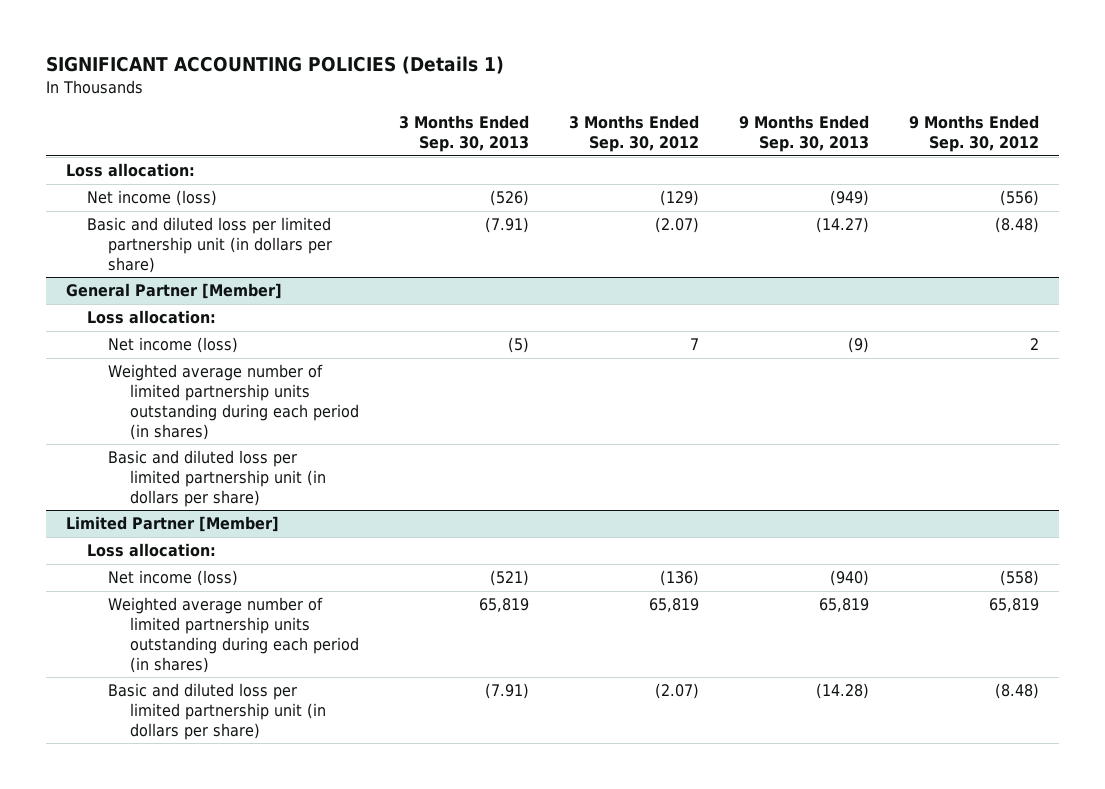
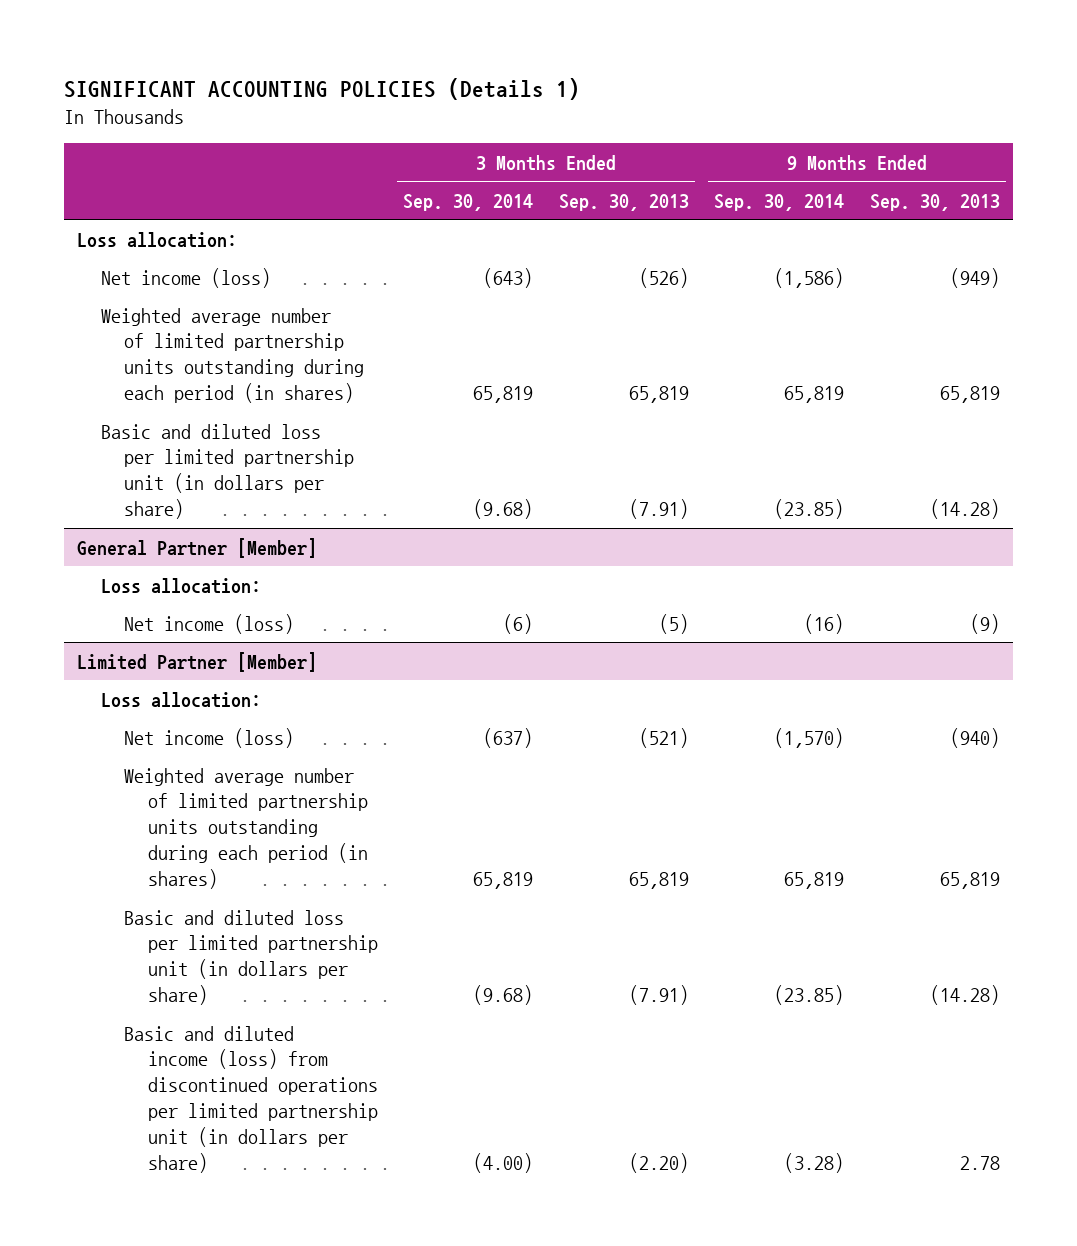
- | 3 Months Ended Sep. 30, 2013 | 3 Months Ended Sep. 30, 2012 | 9 Months Ended Sep. 30, 2013 | 9 Months Ended Sep. 30, 2012
+ | 3 Months Ended Sep. 30, 2014 | 3 Months Ended Sep. 30, 2013 | 9 Months Ended Sep. 30, 2014 | 9 Months Ended Sep. 30, 2013
- Basic and diluted loss per limited partnership unit (in dollars per share) | (7.91) | (2.07) | (14.27) | (8.48)
+ Weighted average number of limited partnership units outstanding during each period (in shares) | 65,819 | 65,819 | 65,819 | 65,819
+ Basic and diluted loss per limited partnership unit (in dollars per share) | (9.68) | (7.91) | (23.85) | (14.28)
@ General Partner [Member]
- Weighted average number of limited partnership units outstanding during each period (in shares)
- Basic and diluted loss per limited partnership unit (in dollars per share)
@ Limited Partner [Member]
+ Basic and diluted income (loss) from discontinued operations per limited partnership unit (in dollars per share) | (4.00) | (2.20) | (3.28) | 2.78

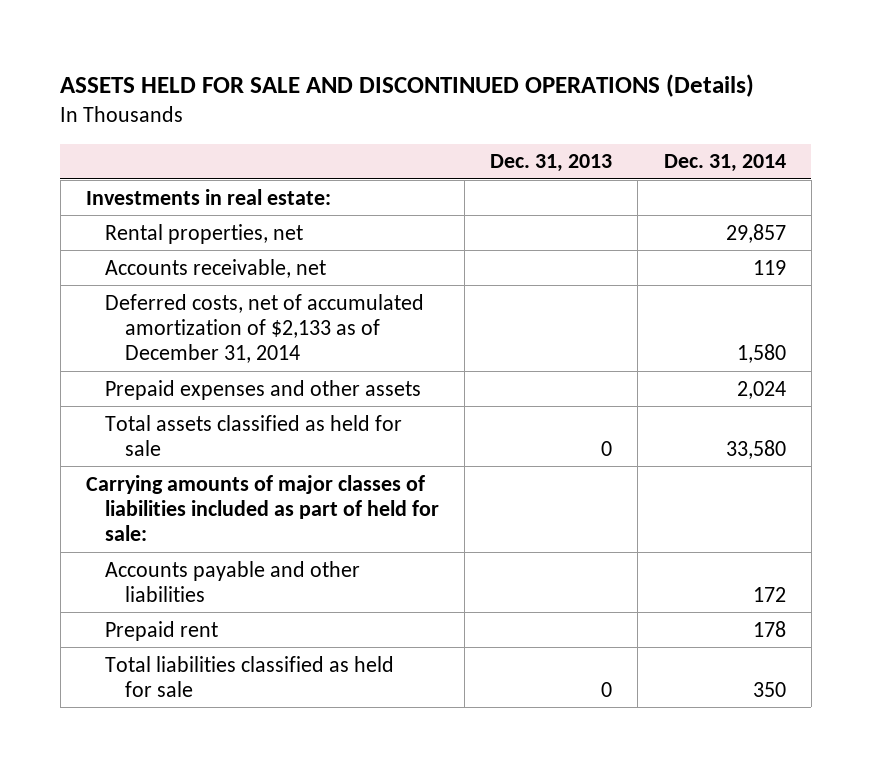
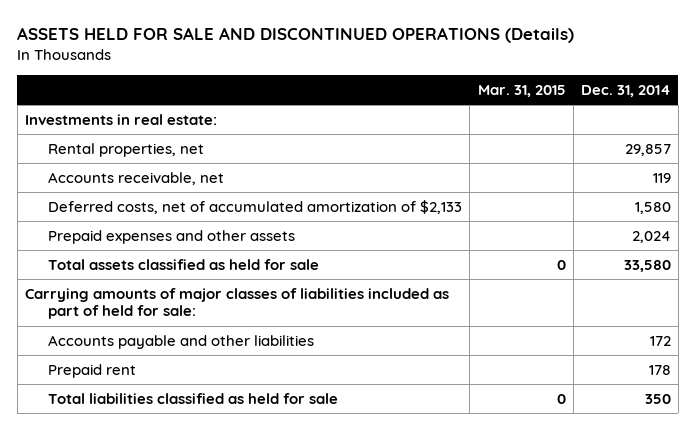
- | Dec. 31, 2013 | Dec. 31, 2014
+ | Mar. 31, 2015 | Dec. 31, 2014
- Deferred costs, net of accumulated amortization of $2,133 as of December 31, 2014 | | 1,580
+ Deferred costs, net of accumulated amortization of $2,133 | | 1,580

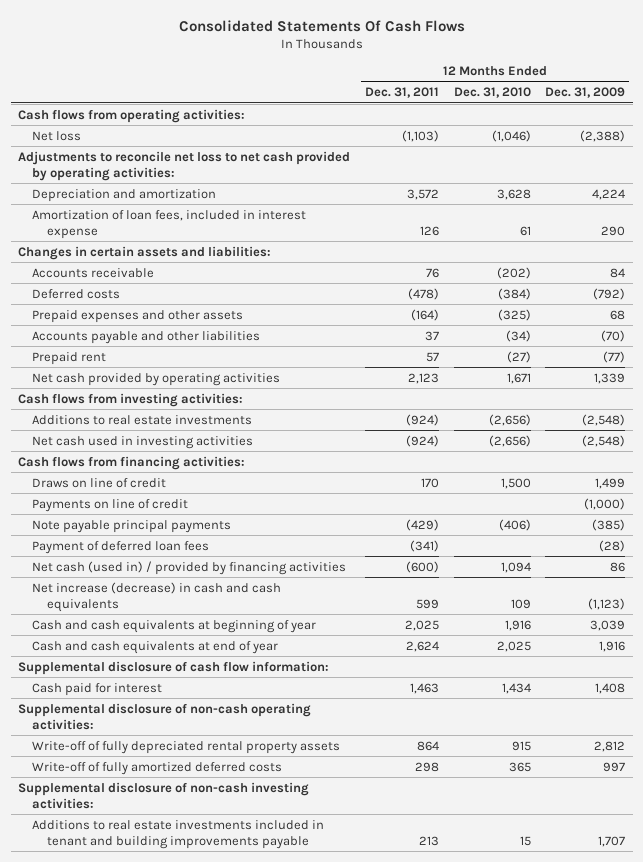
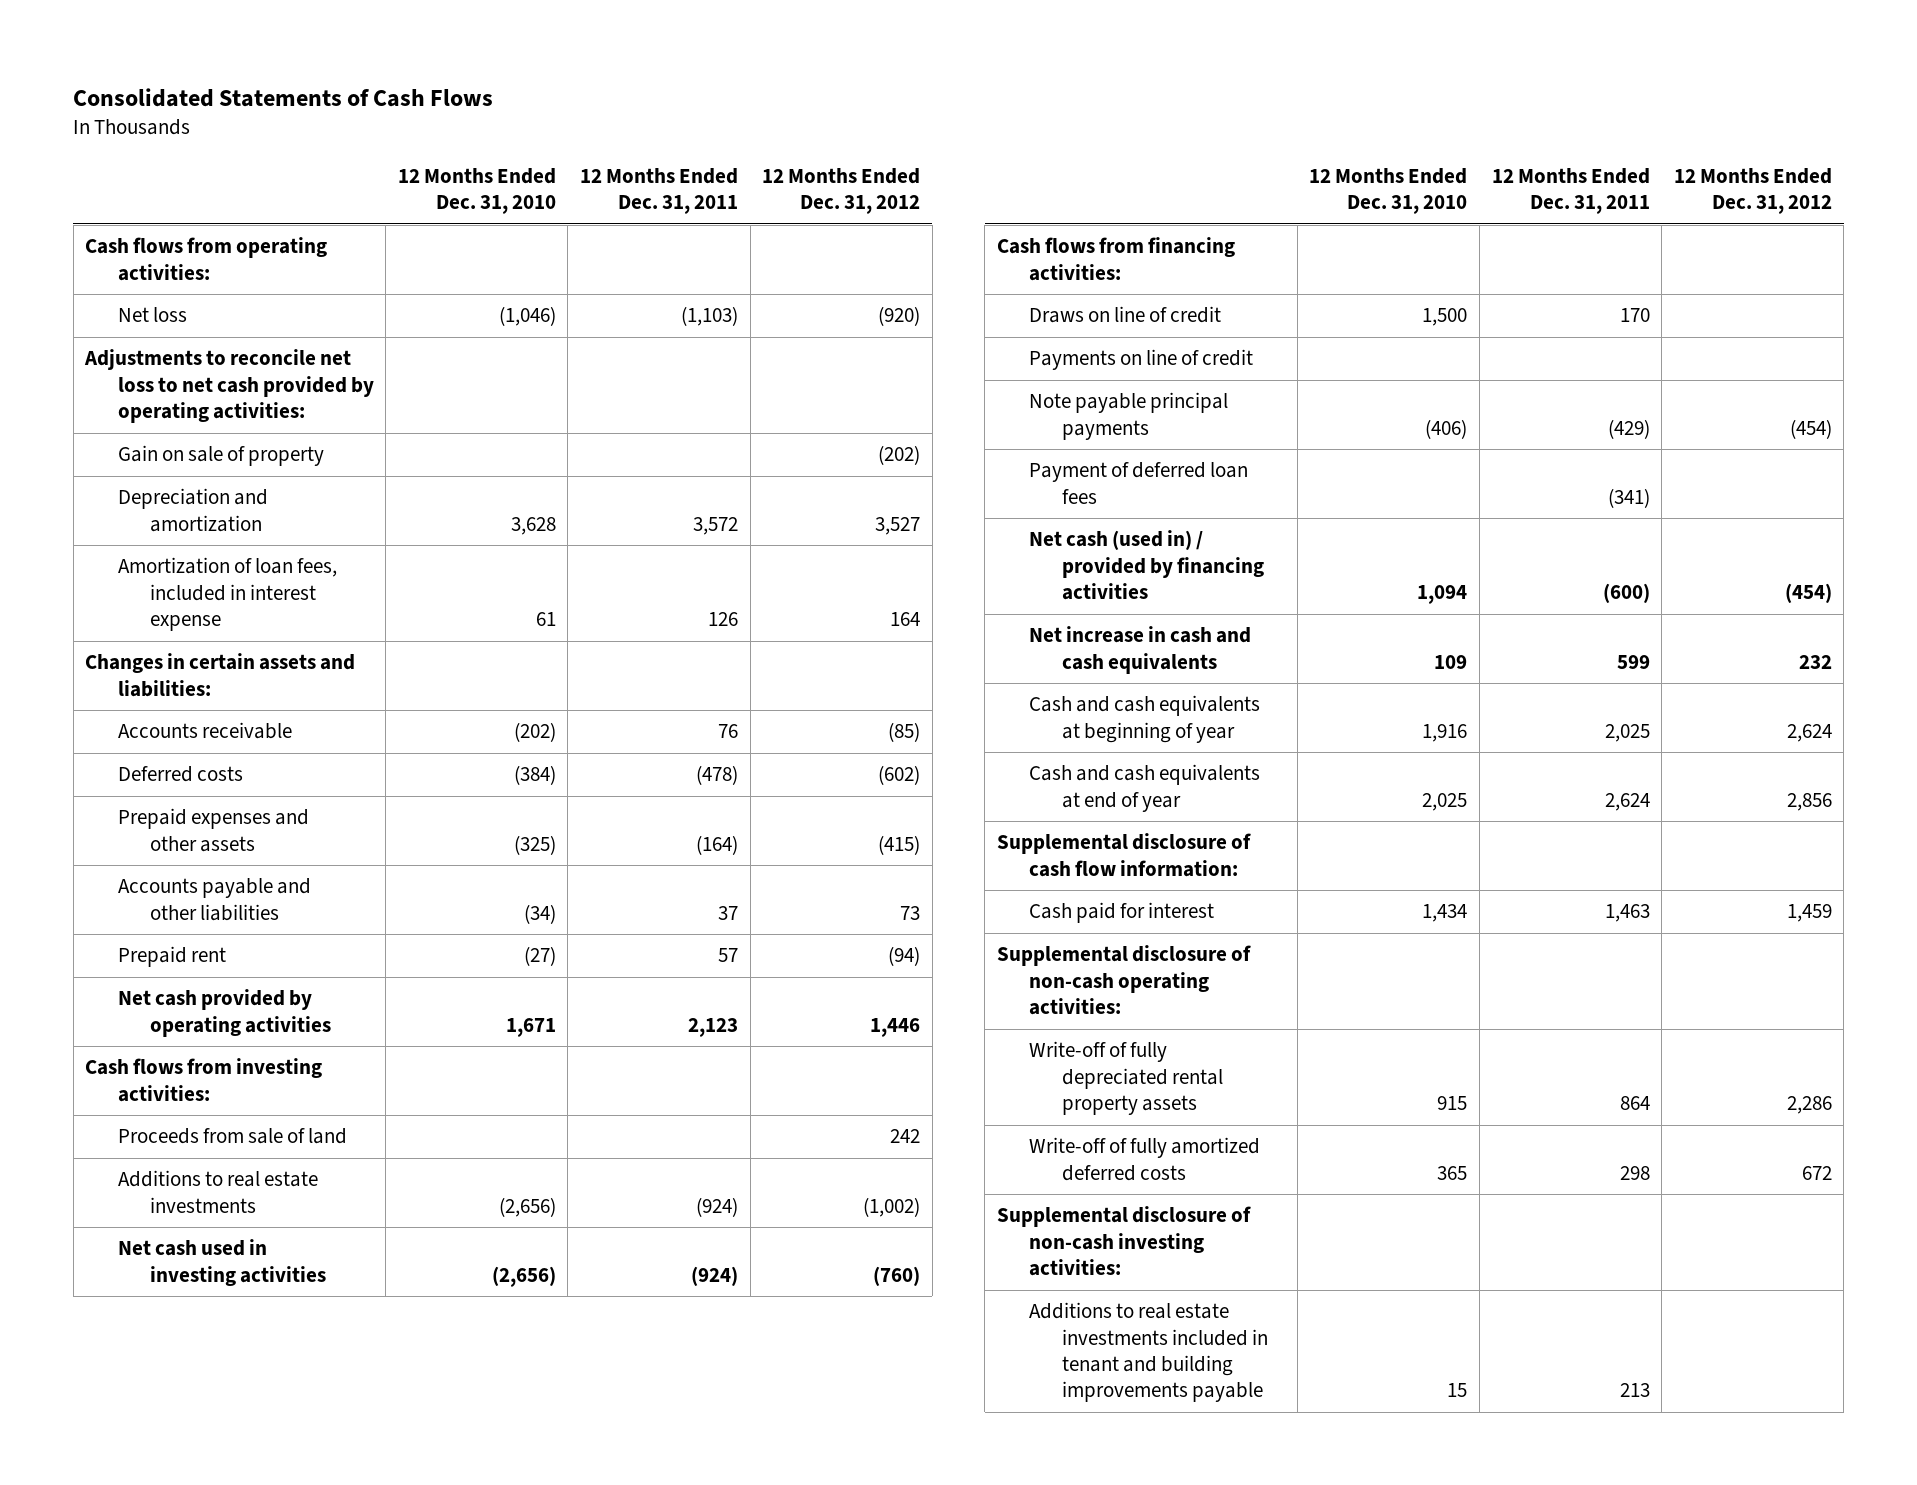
- Consolidated Statements Of Cash Flows
+ Consolidated Statements of Cash Flows
- | 12 Months Ended Dec. 31, 2011 | 12 Months Ended Dec. 31, 2010 | 12 Months Ended Dec. 31, 2009
+ | 12 Months Ended Dec. 31, 2010 | 12 Months Ended Dec. 31, 2011 | 12 Months Ended Dec. 31, 2012
+ Gain on sale of property | | | (202)
+ Proceeds from sale of land | | | 242
- Net increase (decrease) in cash and cash equivalents | 599 | 109 | (1,123)
+ Net increase in cash and cash equivalents | 109 | 599 | 232

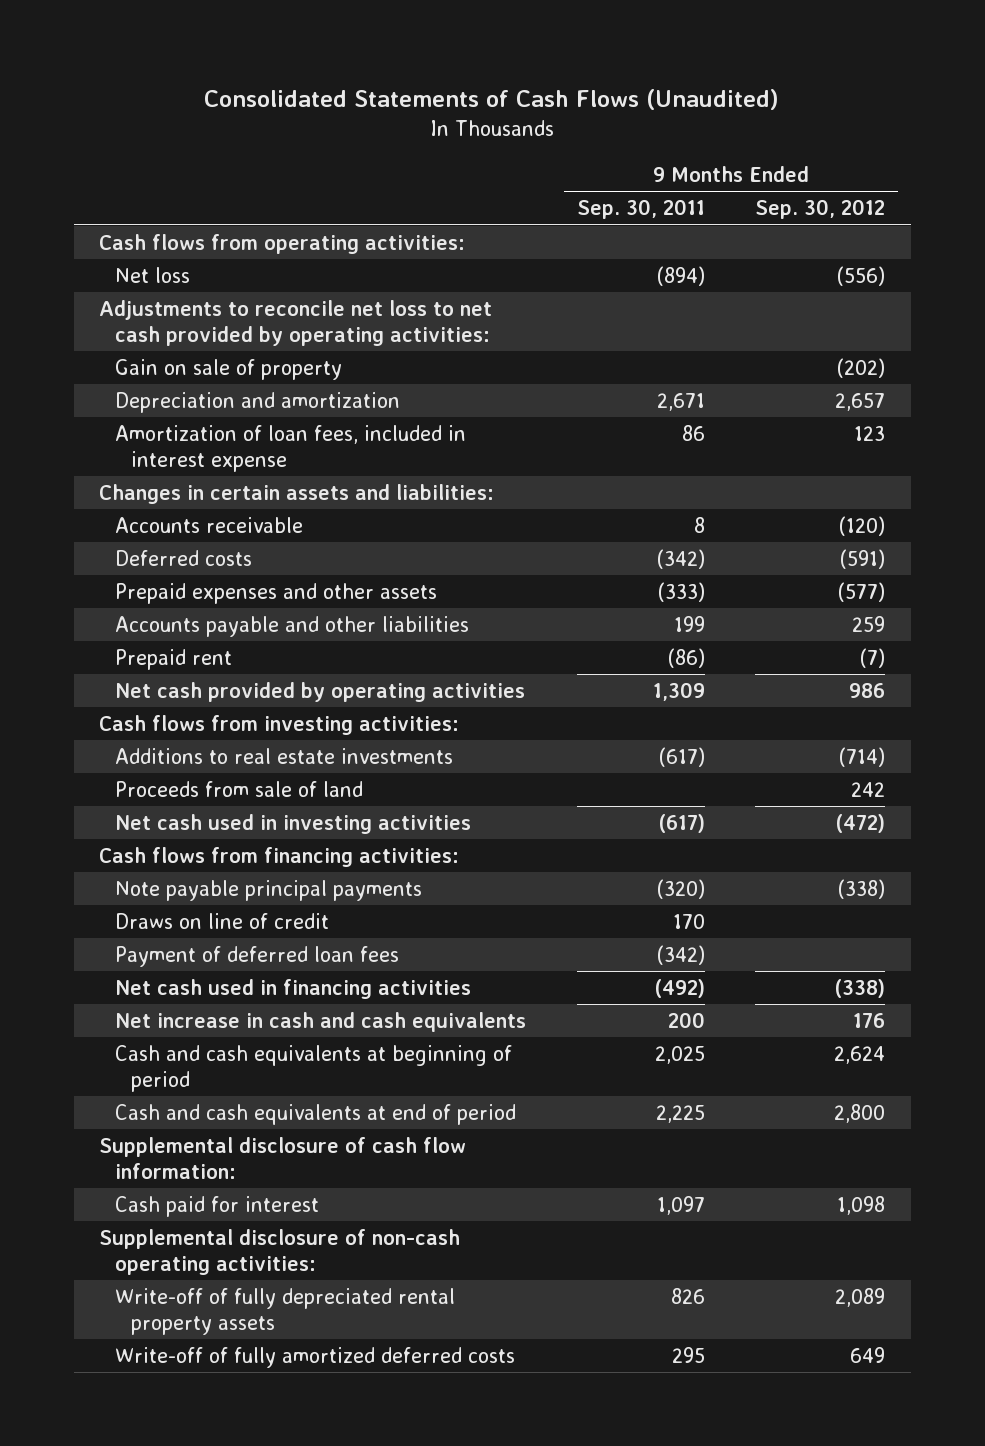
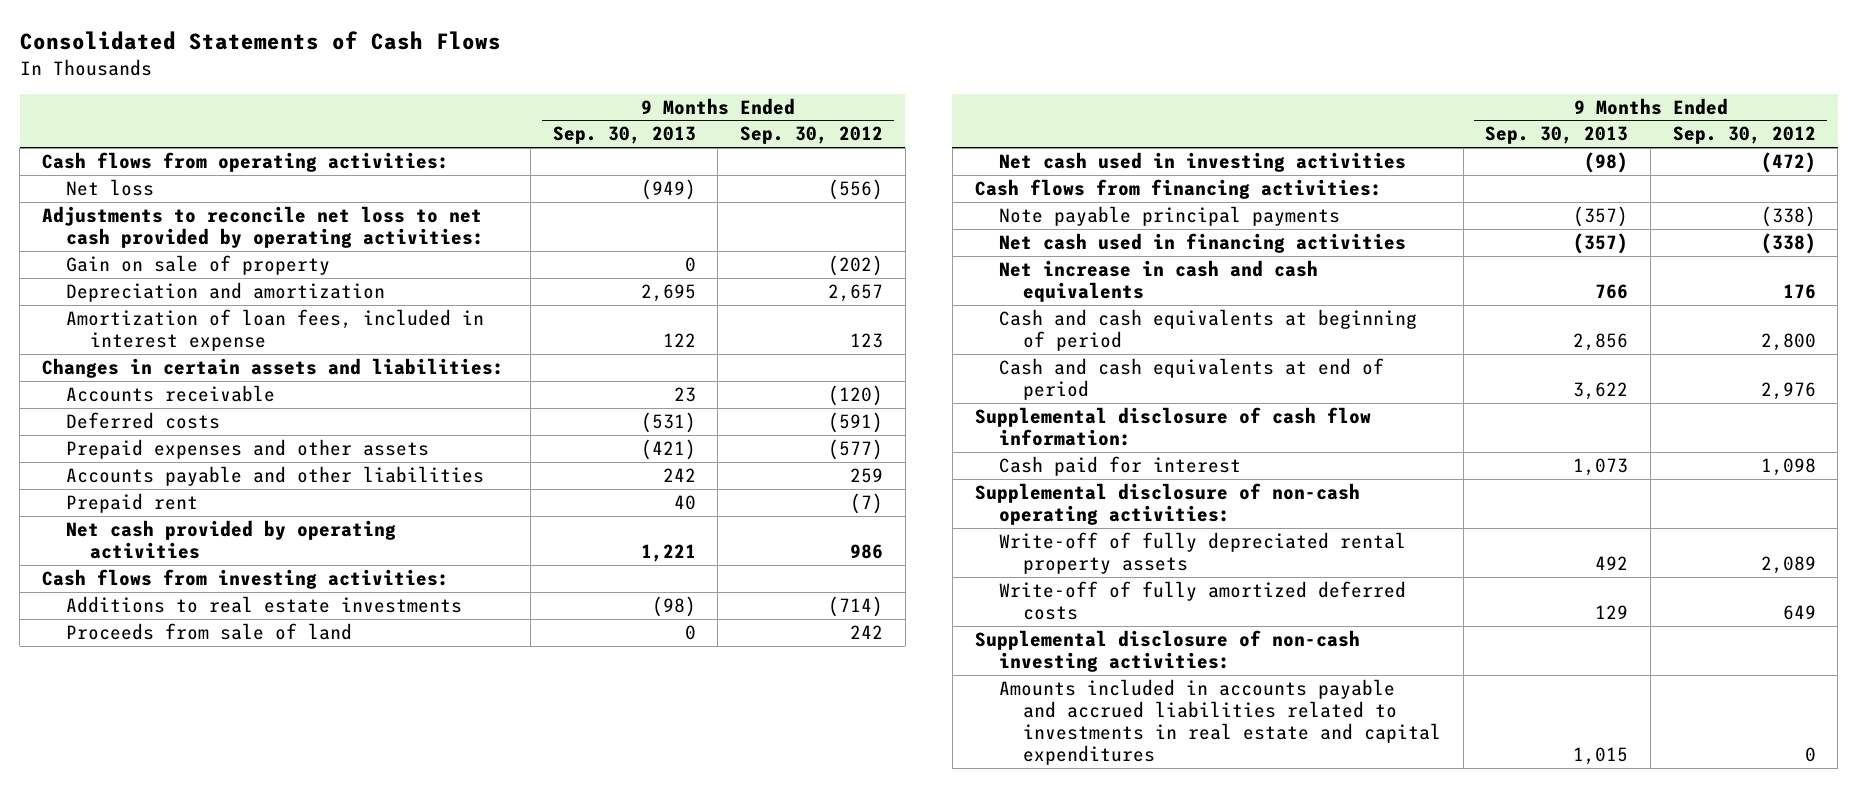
- Consolidated Statements of Cash Flows (Unaudited)
+ Consolidated Statements of Cash Flows
- | 9 Months Ended Sep. 30, 2011 | 9 Months Ended Sep. 30, 2012
+ | 9 Months Ended Sep. 30, 2013 | 9 Months Ended Sep. 30, 2012
- Draws on line of credit | 170 |
- Payment of deferred loan fees | (342) |
- Cash and cash equivalents at beginning of period | 2,025 | 2,624
- Cash and cash equivalents at end of period | 2,225 | 2,800
+ Cash and cash equivalents at beginning of period | 2,856 | 2,800
+ Cash and cash equivalents at end of period | 3,622 | 2,976
+ Supplemental disclosure of non-cash investing activities:
+ Amounts included in accounts payable and accrued liabilities related to investments in real estate and capital expenditures | 1,015 | 0

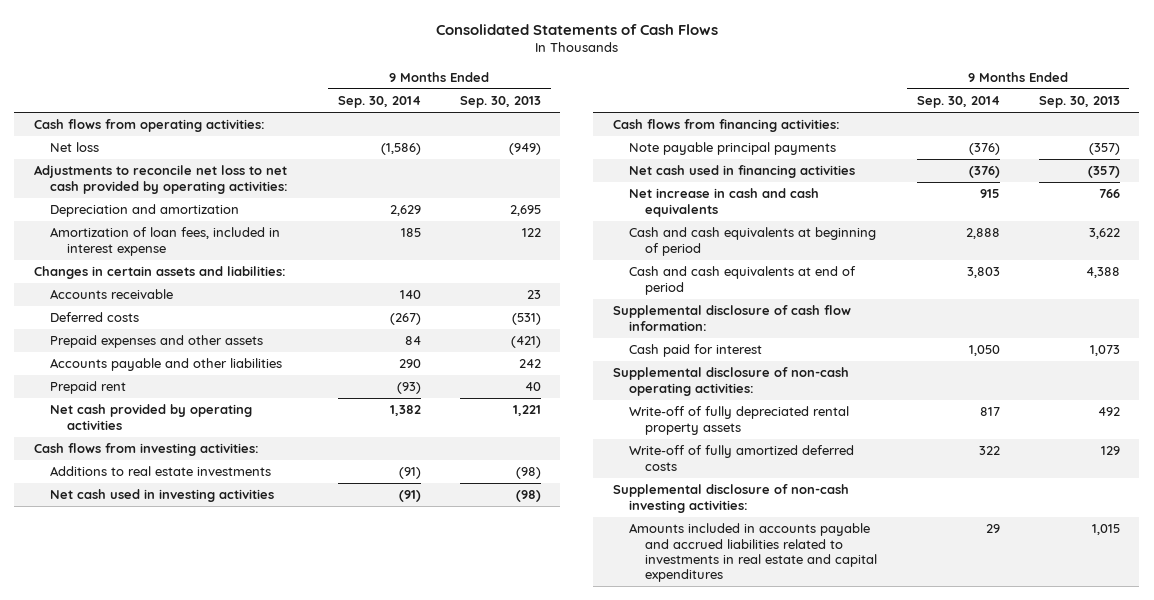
- | 9 Months Ended Sep. 30, 2013 | 9 Months Ended Sep. 30, 2012
+ | 9 Months Ended Sep. 30, 2014 | 9 Months Ended Sep. 30, 2013
- Gain on sale of property | 0 | (202)
- Proceeds from sale of land | 0 | 242
- Cash and cash equivalents at beginning of period | 2,856 | 2,800
- Cash and cash equivalents at end of period | 3,622 | 2,976
+ Cash and cash equivalents at beginning of period | 2,888 | 3,622
+ Cash and cash equivalents at end of period | 3,803 | 4,388

